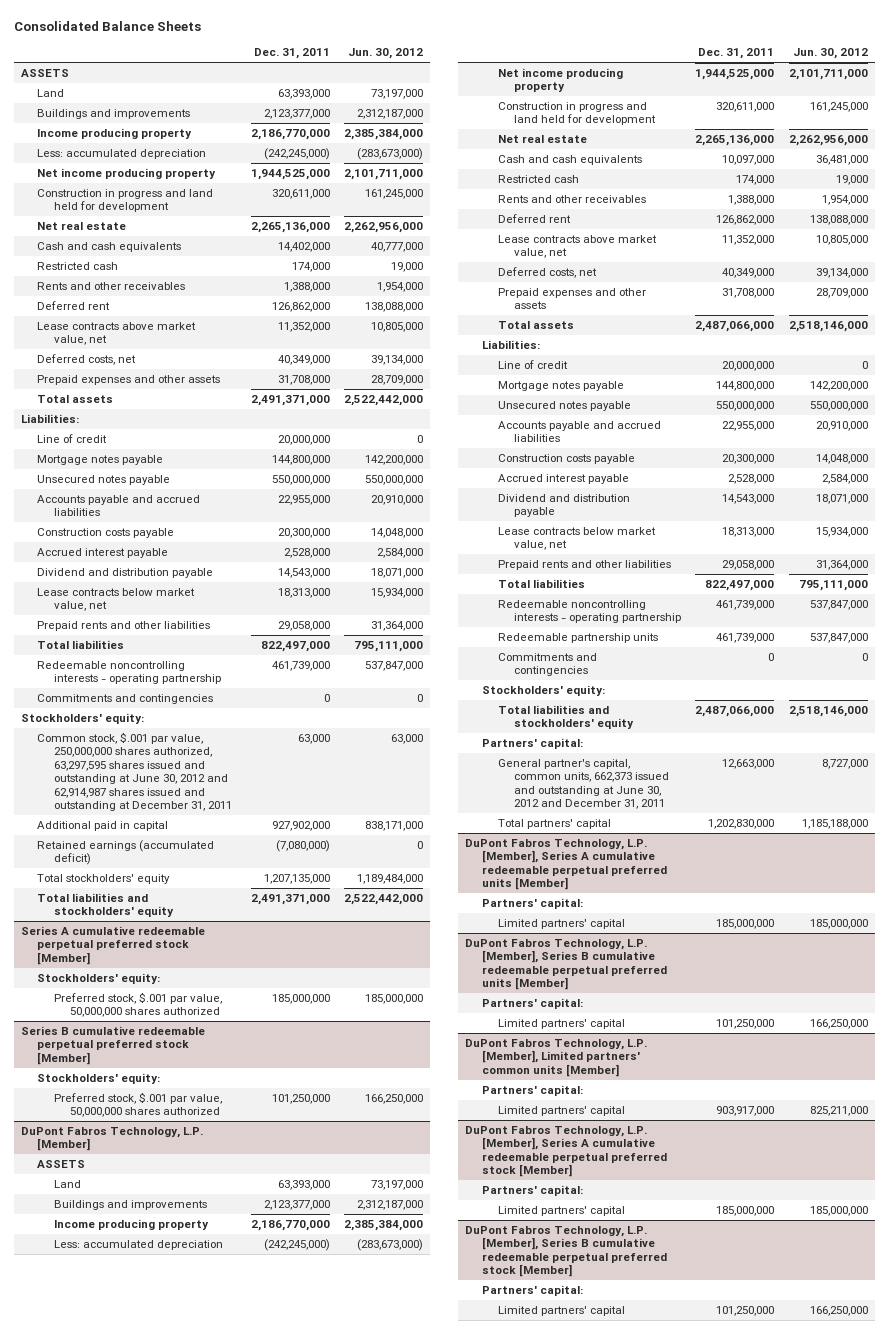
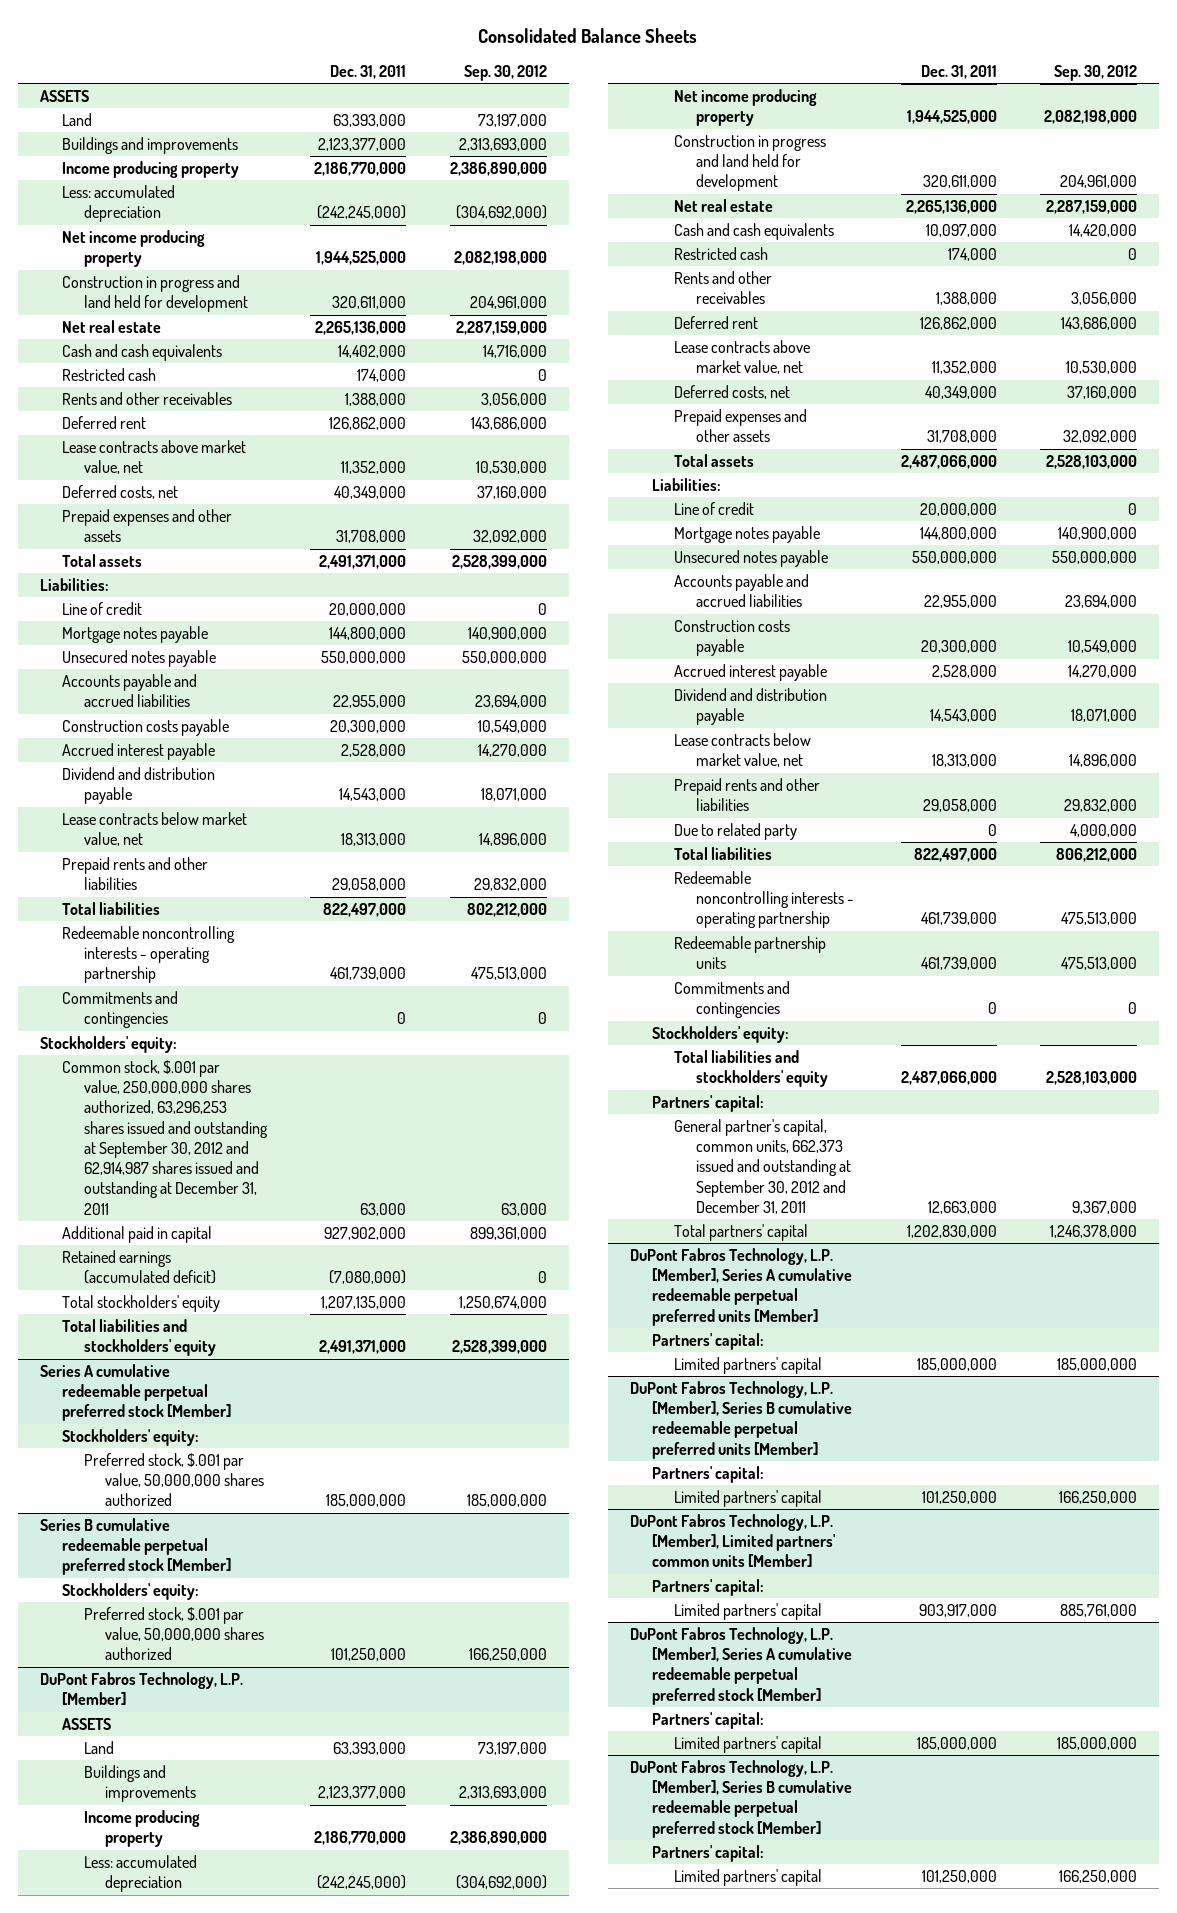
- | Dec. 31, 2011 | Jun. 30, 2012
+ | Dec. 31, 2011 | Sep. 30, 2012
- Common stock, $.001 par value, 250,000,000 shares authorized, 63,297,595 shares issued and outstanding at June 30, 2012 and 62,914,987 shares issued and outstanding at December 31, 2011 | 63,000 | 63,000
+ Common stock, $.001 par value, 250,000,000 shares authorized, 63,296,253 shares issued and outstanding at September 30, 2012 and 62,914,987 shares issued and outstanding at December 31, 2011 | 63,000 | 63,000
@ DuPont Fabros Technology, L.P. [Member]
+ Due to related party | 0 | 4,000,000
- General partner's capital, common units, 662,373 issued and outstanding at June 30, 2012 and December 31, 2011 | 12,663,000 | 8,727,000
+ General partner's capital, common units, 662,373 issued and outstanding at September 30, 2012 and December 31, 2011 | 12,663,000 | 9,367,000

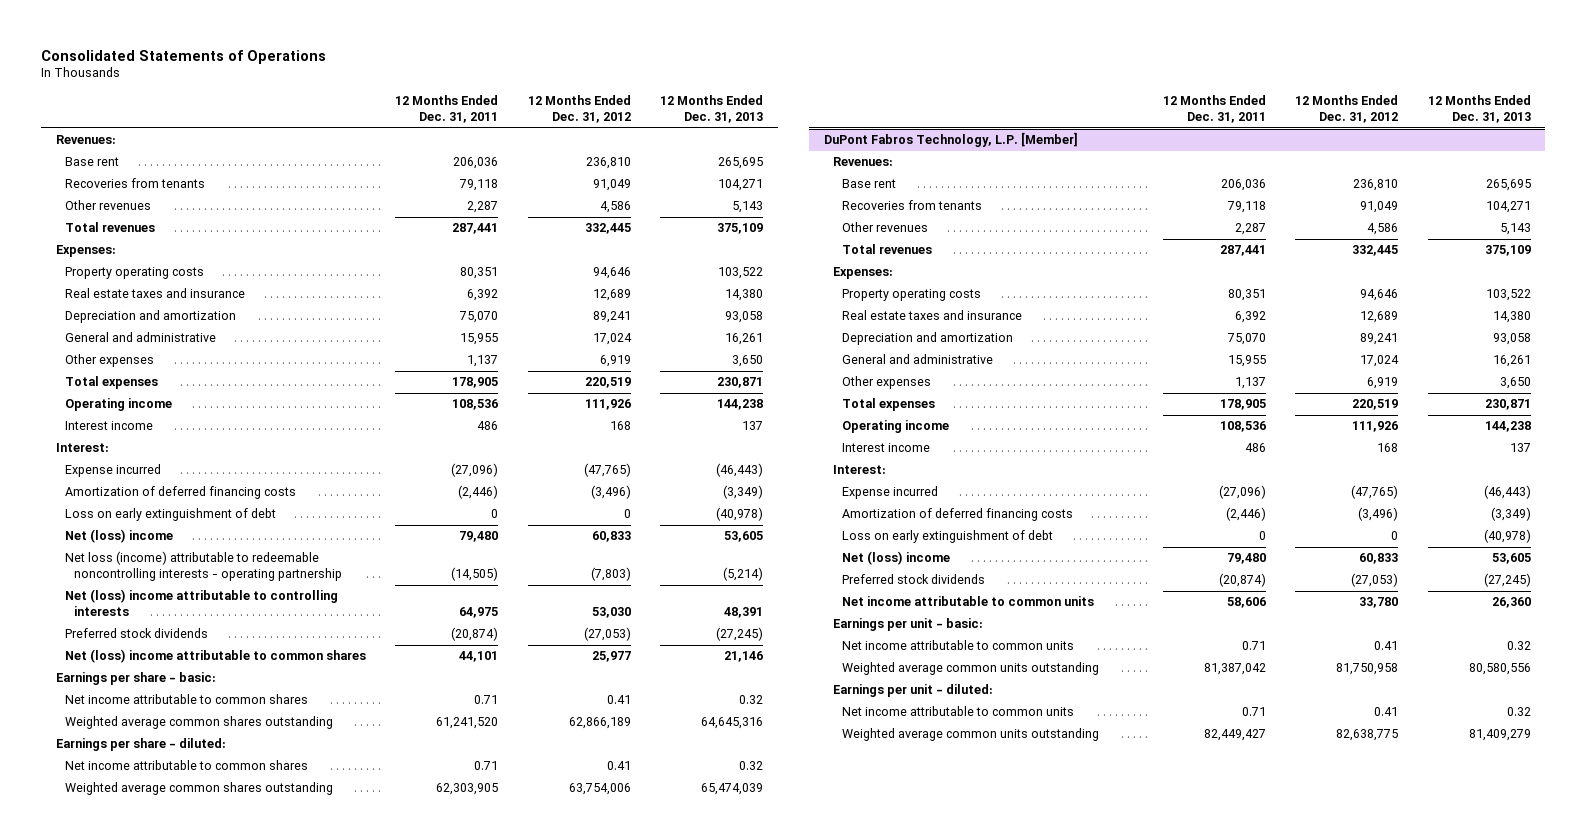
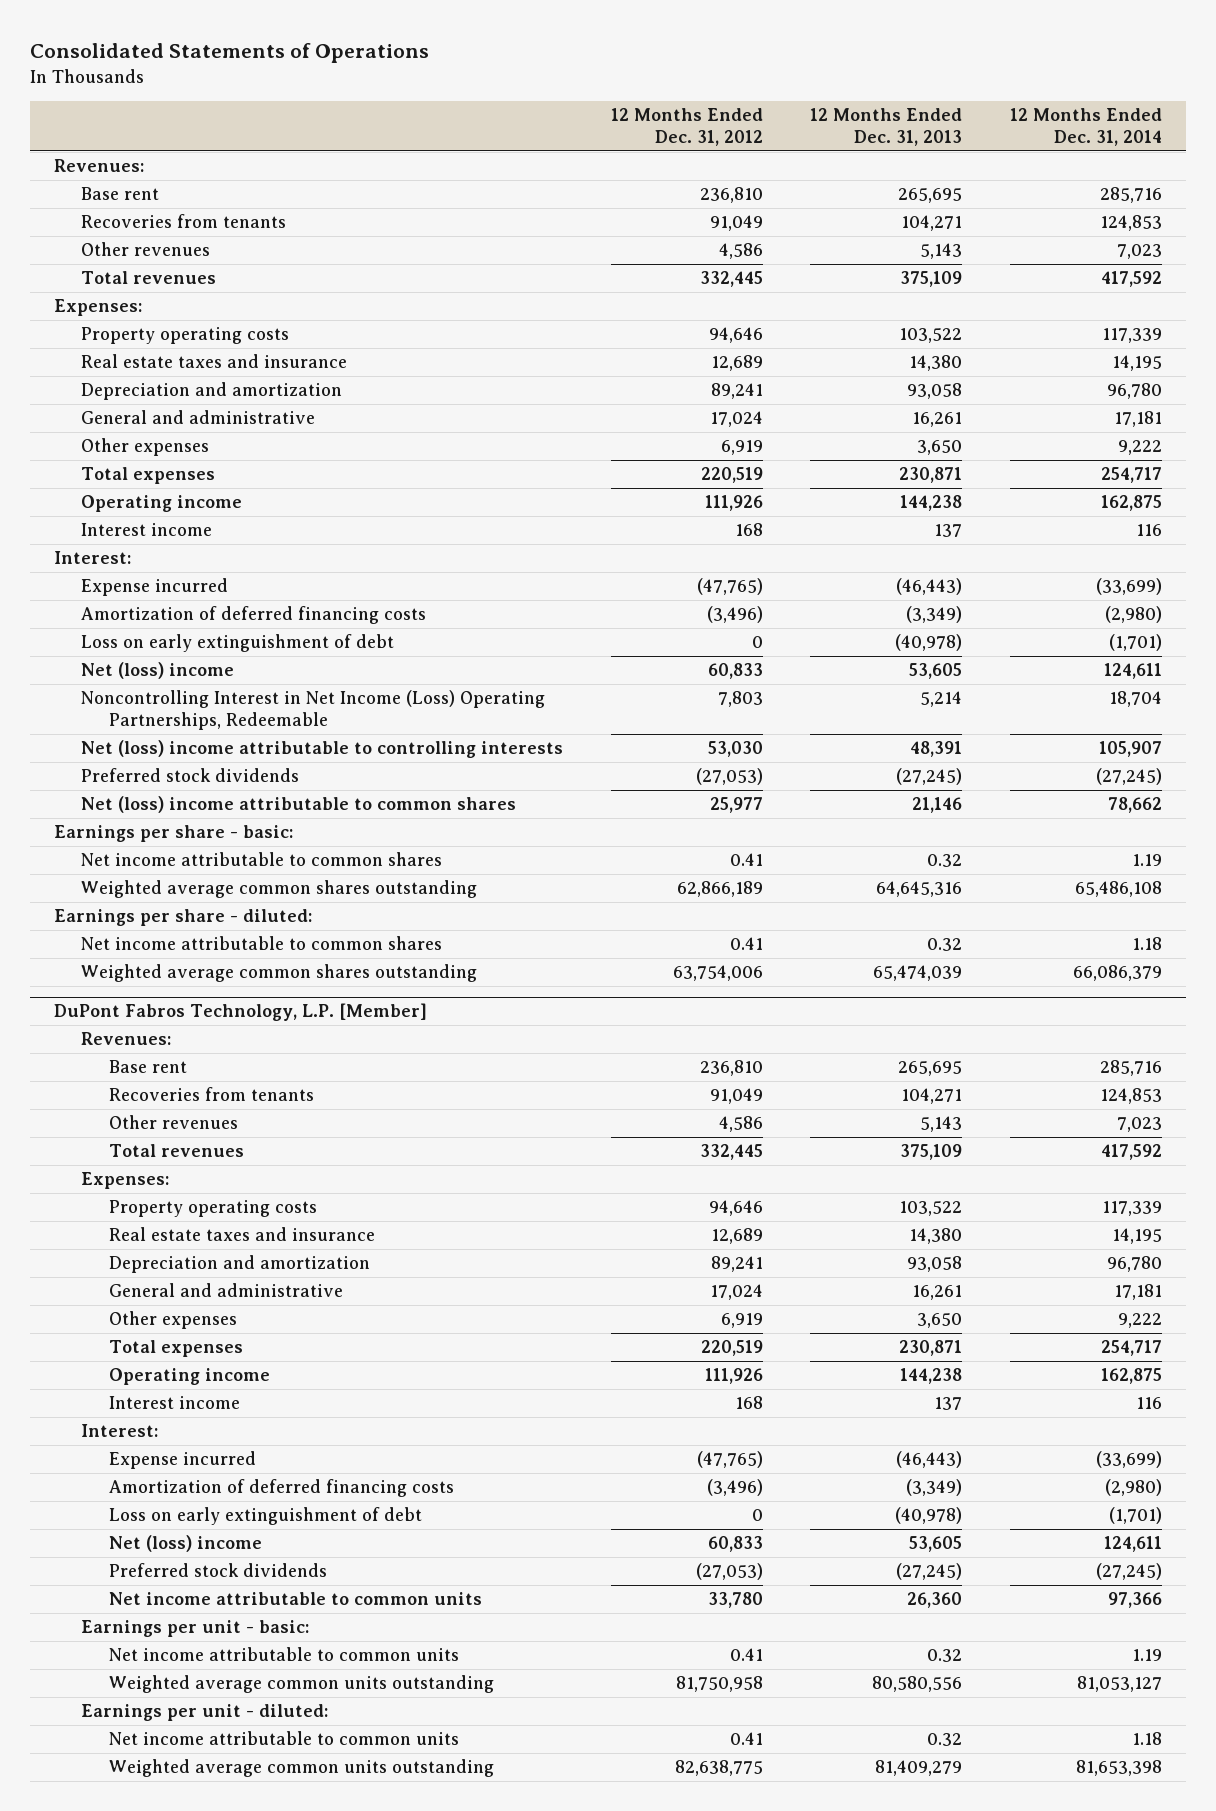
- | 12 Months Ended Dec. 31, 2011 | 12 Months Ended Dec. 31, 2012 | 12 Months Ended Dec. 31, 2013
+ | 12 Months Ended Dec. 31, 2012 | 12 Months Ended Dec. 31, 2013 | 12 Months Ended Dec. 31, 2014
- Net loss (income) attributable to redeemable noncontrolling interests - operating partnership | (14,505) | (7,803) | (5,214)
+ Noncontrolling Interest in Net Income (Loss) Operating Partnerships, Redeemable | 7,803 | 5,214 | 18,704

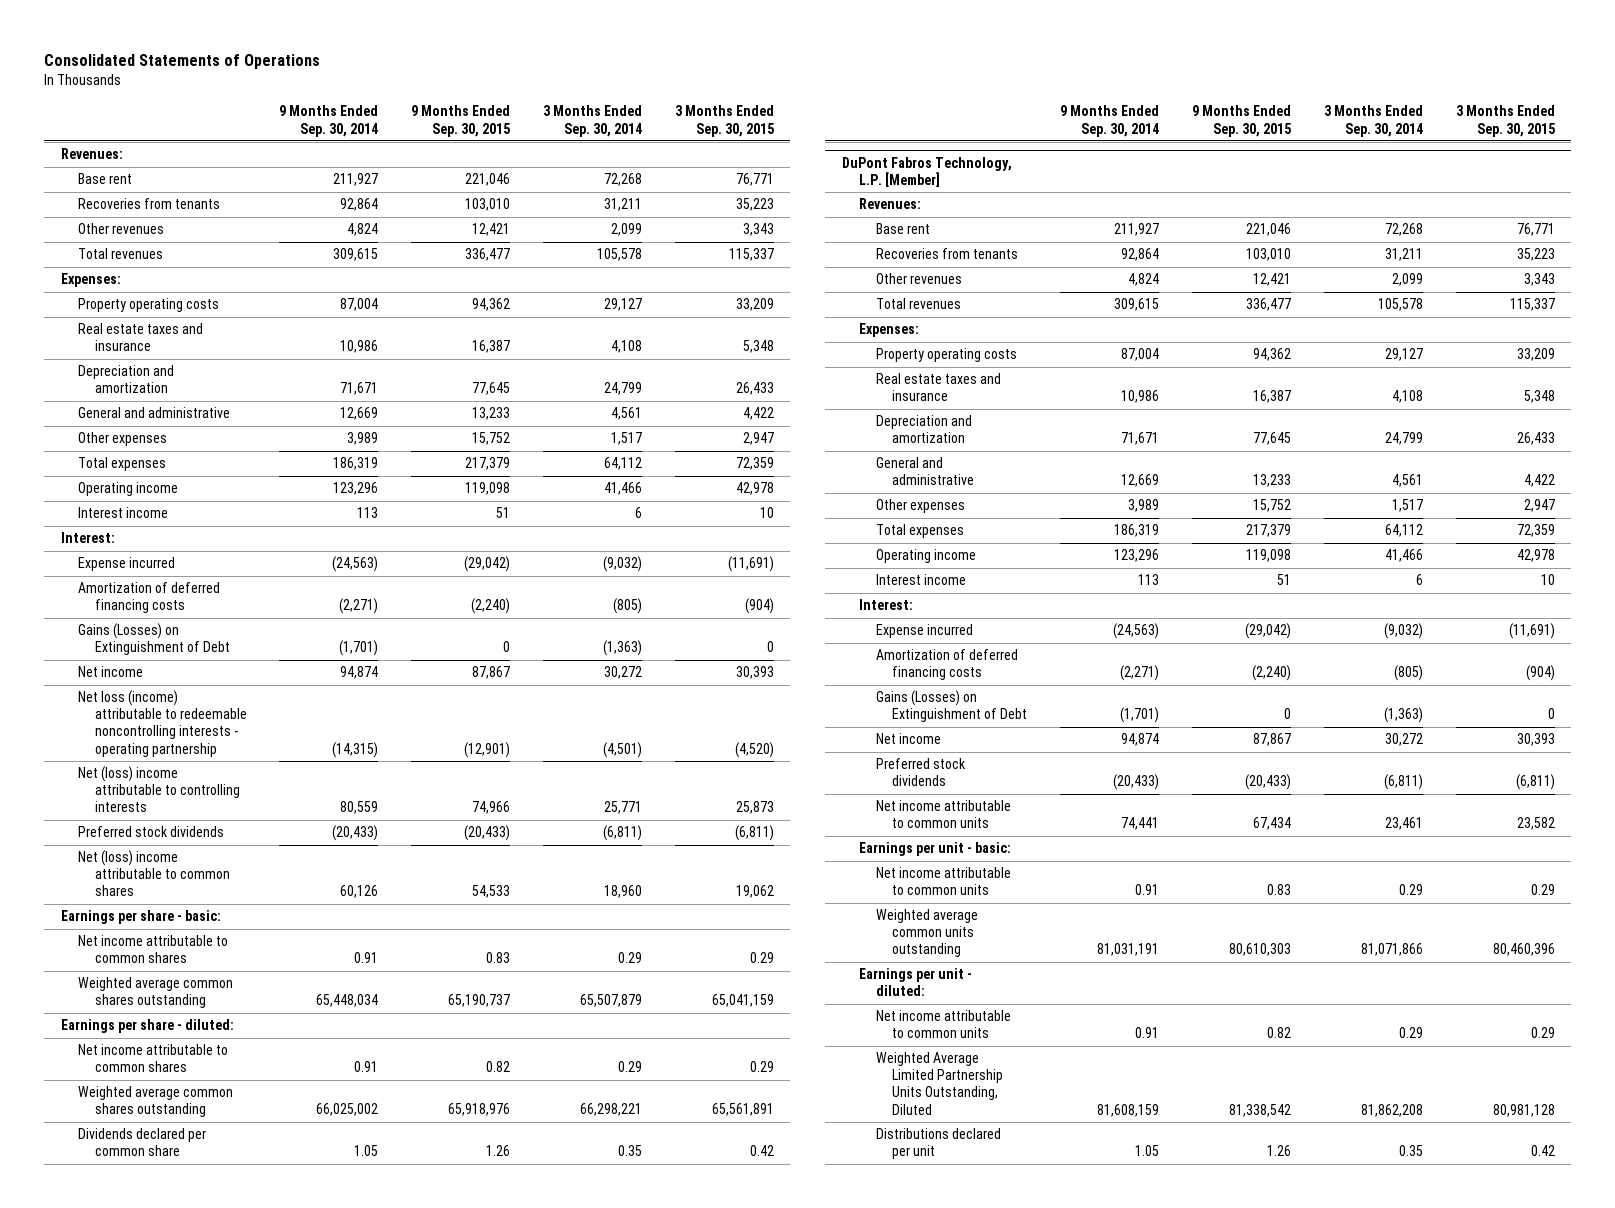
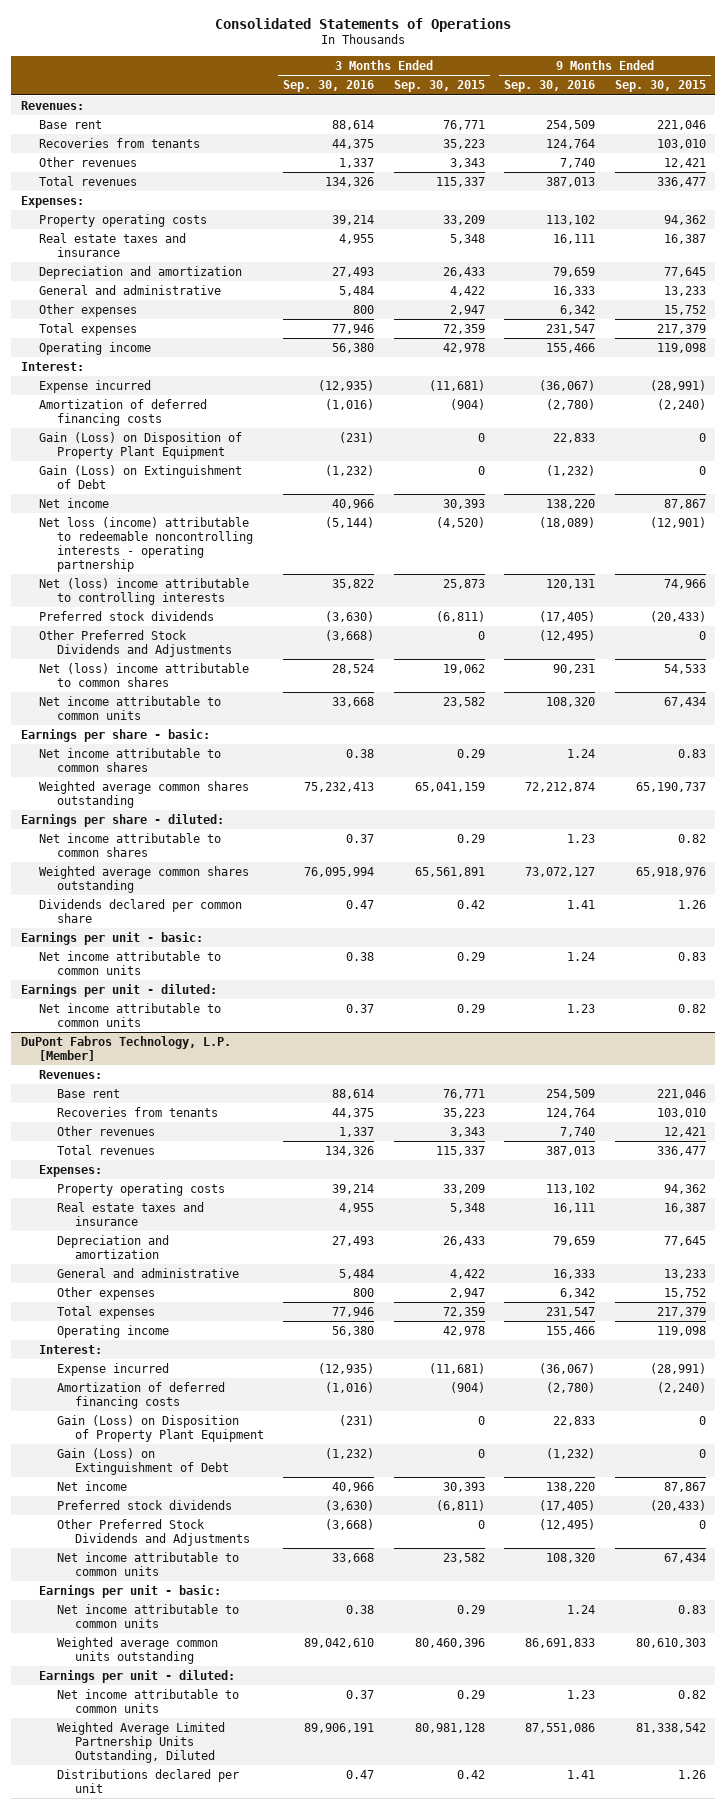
- | 9 Months Ended Sep. 30, 2014 | 9 Months Ended Sep. 30, 2015 | 3 Months Ended Sep. 30, 2014 | 3 Months Ended Sep. 30, 2015
+ | 3 Months Ended Sep. 30, 2016 | 3 Months Ended Sep. 30, 2015 | 9 Months Ended Sep. 30, 2016 | 9 Months Ended Sep. 30, 2015
- Interest income | 113 | 51 | 6 | 10
- Expense incurred | (24,563) | (29,042) | (9,032) | (11,691)
+ Expense incurred | (12,935) | (11,681) | (36,067) | (28,991)
- Gains (Losses) on Extinguishment of Debt | (1,701) | 0 | (1,363) | 0
+ Gain (Loss) on Disposition of Property Plant Equipment | (231) | 0 | 22,833 | 0
+ Gain (Loss) on Extinguishment of Debt | (1,232) | 0 | (1,232) | 0
+ Other Preferred Stock Dividends and Adjustments | (3,668) | 0 | (12,495) | 0
+ Net income attributable to common units | 33,668 | 23,582 | 108,320 | 67,434
+ Earnings per unit - basic:
+ Net income attributable to common units | 0.38 | 0.29 | 1.24 | 0.83
+ Earnings per unit - diluted:
+ Net income attributable to common units | 0.37 | 0.29 | 1.23 | 0.82
@ DuPont Fabros Technology, L.P. [Member]
- Interest income | 113 | 51 | 6 | 10
- Expense incurred | (24,563) | (29,042) | (9,032) | (11,691)
+ Expense incurred | (12,935) | (11,681) | (36,067) | (28,991)
- Gains (Losses) on Extinguishment of Debt | (1,701) | 0 | (1,363) | 0
+ Gain (Loss) on Disposition of Property Plant Equipment | (231) | 0 | 22,833 | 0
+ Gain (Loss) on Extinguishment of Debt | (1,232) | 0 | (1,232) | 0
+ Other Preferred Stock Dividends and Adjustments | (3,668) | 0 | (12,495) | 0

